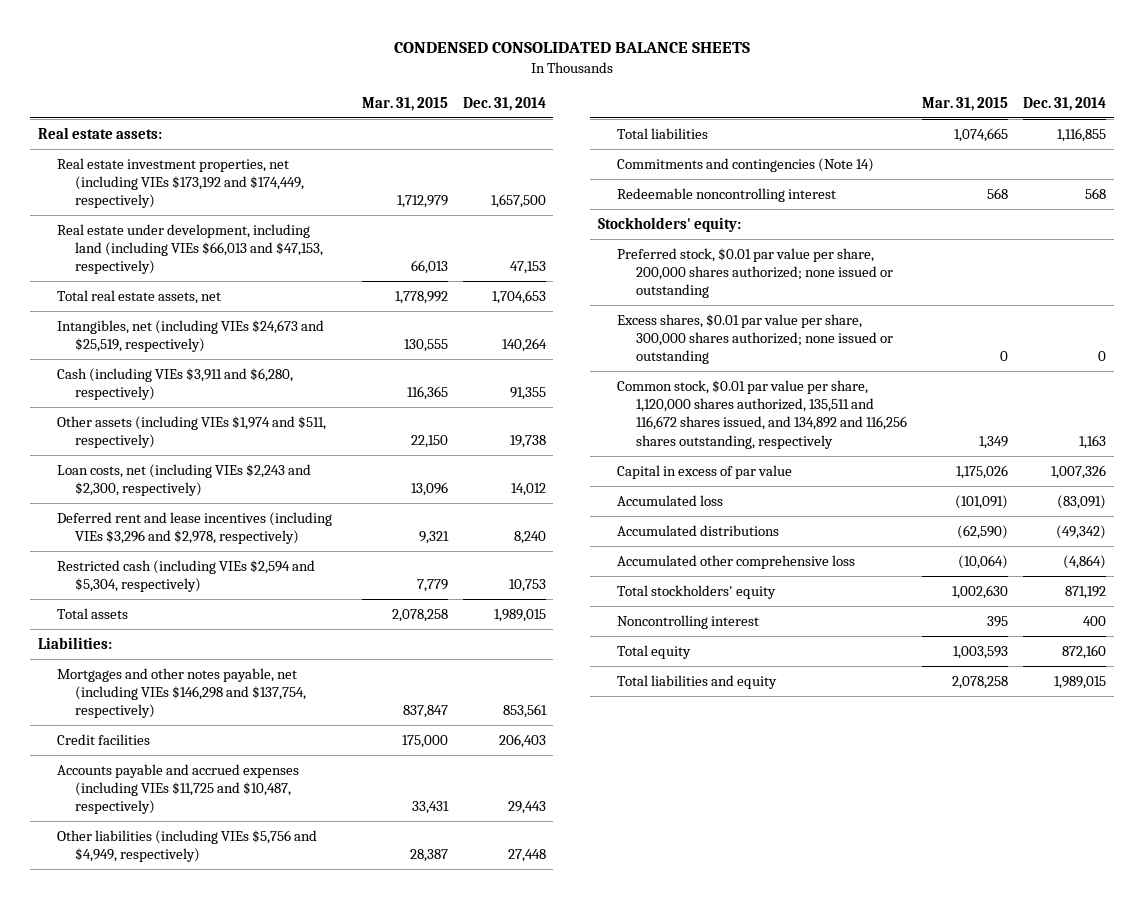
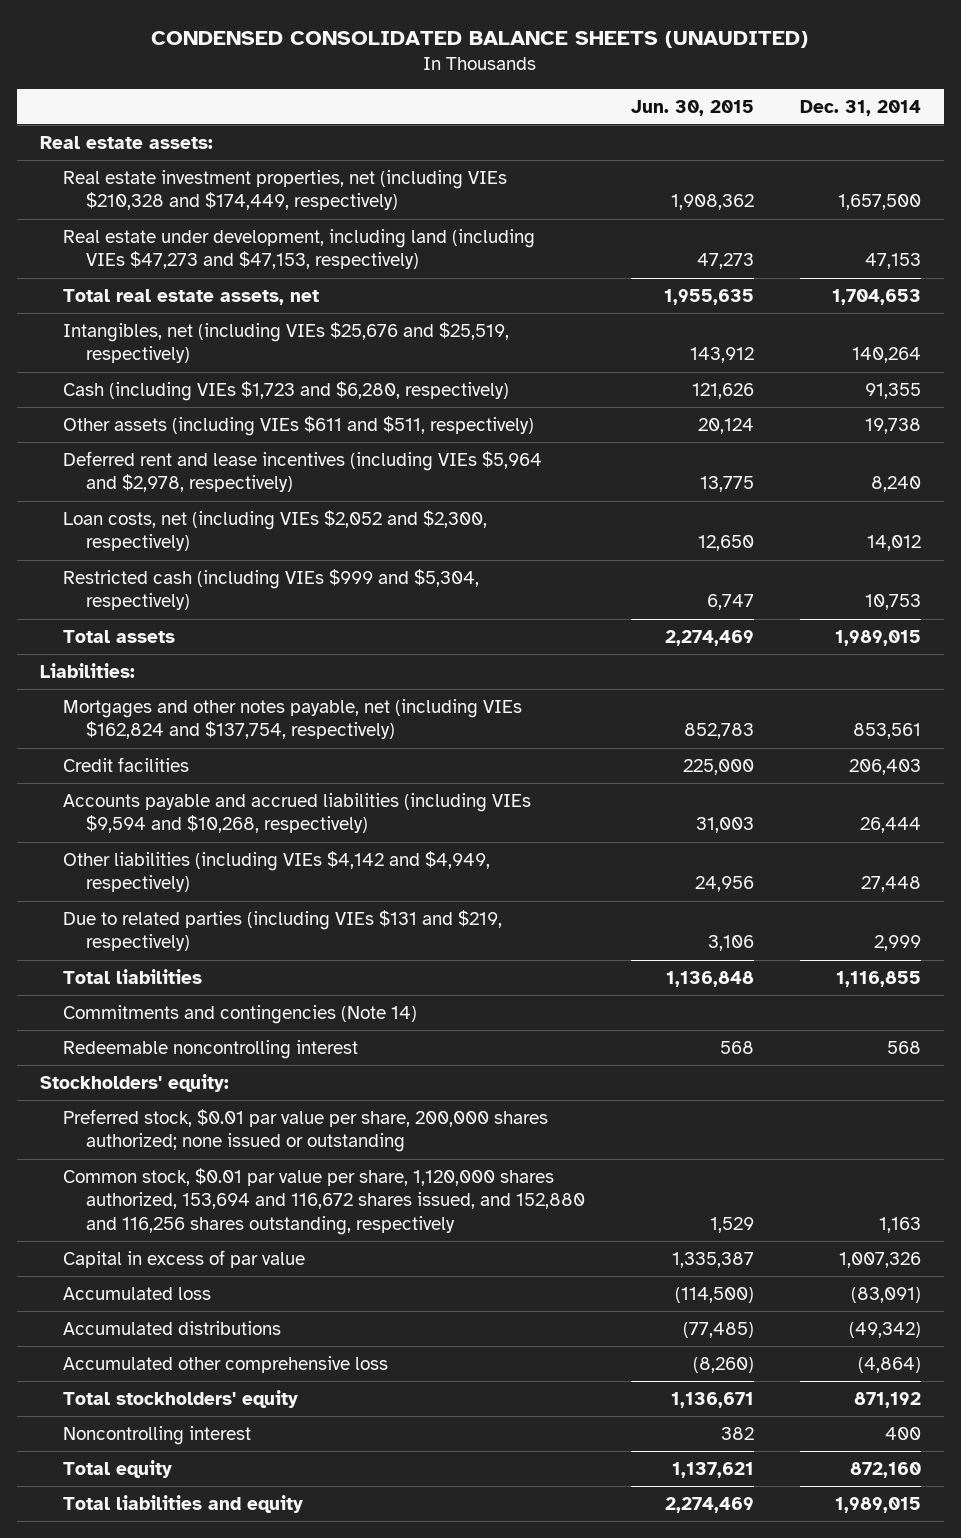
- CONDENSED CONSOLIDATED BALANCE SHEETS
+ CONDENSED CONSOLIDATED BALANCE SHEETS (UNAUDITED)
- | Mar. 31, 2015 | Dec. 31, 2014
+ | Jun. 30, 2015 | Dec. 31, 2014
- Real estate investment properties, net (including VIEs $173,192 and $174,449, respectively) | 1,712,979 | 1,657,500
- Real estate under development, including land (including VIEs $66,013 and $47,153, respectively) | 66,013 | 47,153
+ Real estate investment properties, net (including VIEs $210,328 and $174,449, respectively) | 1,908,362 | 1,657,500
+ Real estate under development, including land (including VIEs $47,273 and $47,153, respectively) | 47,273 | 47,153
- Intangibles, net (including VIEs $24,673 and $25,519, respectively) | 130,555 | 140,264
- Cash (including VIEs $3,911 and $6,280, respectively) | 116,365 | 91,355
- Other assets (including VIEs $1,974 and $511, respectively) | 22,150 | 19,738
- Loan costs, net (including VIEs $2,243 and $2,300, respectively) | 13,096 | 14,012
- Deferred rent and lease incentives (including VIEs $3,296 and $2,978, respectively) | 9,321 | 8,240
- Restricted cash (including VIEs $2,594 and $5,304, respectively) | 7,779 | 10,753
+ Intangibles, net (including VIEs $25,676 and $25,519, respectively) | 143,912 | 140,264
+ Cash (including VIEs $1,723 and $6,280, respectively) | 121,626 | 91,355
+ Other assets (including VIEs $611 and $511, respectively) | 20,124 | 19,738
+ Deferred rent and lease incentives (including VIEs $5,964 and $2,978, respectively) | 13,775 | 8,240
+ Loan costs, net (including VIEs $2,052 and $2,300, respectively) | 12,650 | 14,012
+ Restricted cash (including VIEs $999 and $5,304, respectively) | 6,747 | 10,753
- Mortgages and other notes payable, net (including VIEs $146,298 and $137,754, respectively) | 837,847 | 853,561
+ Mortgages and other notes payable, net (including VIEs $162,824 and $137,754, respectively) | 852,783 | 853,561
- Accounts payable and accrued expenses (including VIEs $11,725 and $10,487, respectively) | 33,431 | 29,443
- Other liabilities (including VIEs $5,756 and $4,949, respectively) | 28,387 | 27,448
+ Accounts payable and accrued liabilities (including VIEs $9,594 and $10,268, respectively) | 31,003 | 26,444
+ Other liabilities (including VIEs $4,142 and $4,949, respectively) | 24,956 | 27,448
+ Due to related parties (including VIEs $131 and $219, respectively) | 3,106 | 2,999
- Excess shares, $0.01 par value per share, 300,000 shares authorized; none issued or outstanding | 0 | 0
- Common stock, $0.01 par value per share, 1,120,000 shares authorized, 135,511 and 116,672 shares issued, and 134,892 and 116,256 shares outstanding, respectively | 1,349 | 1,163
+ Common stock, $0.01 par value per share, 1,120,000 shares authorized, 153,694 and 116,672 shares issued, and 152,880 and 116,256 shares outstanding, respectively | 1,529 | 1,163

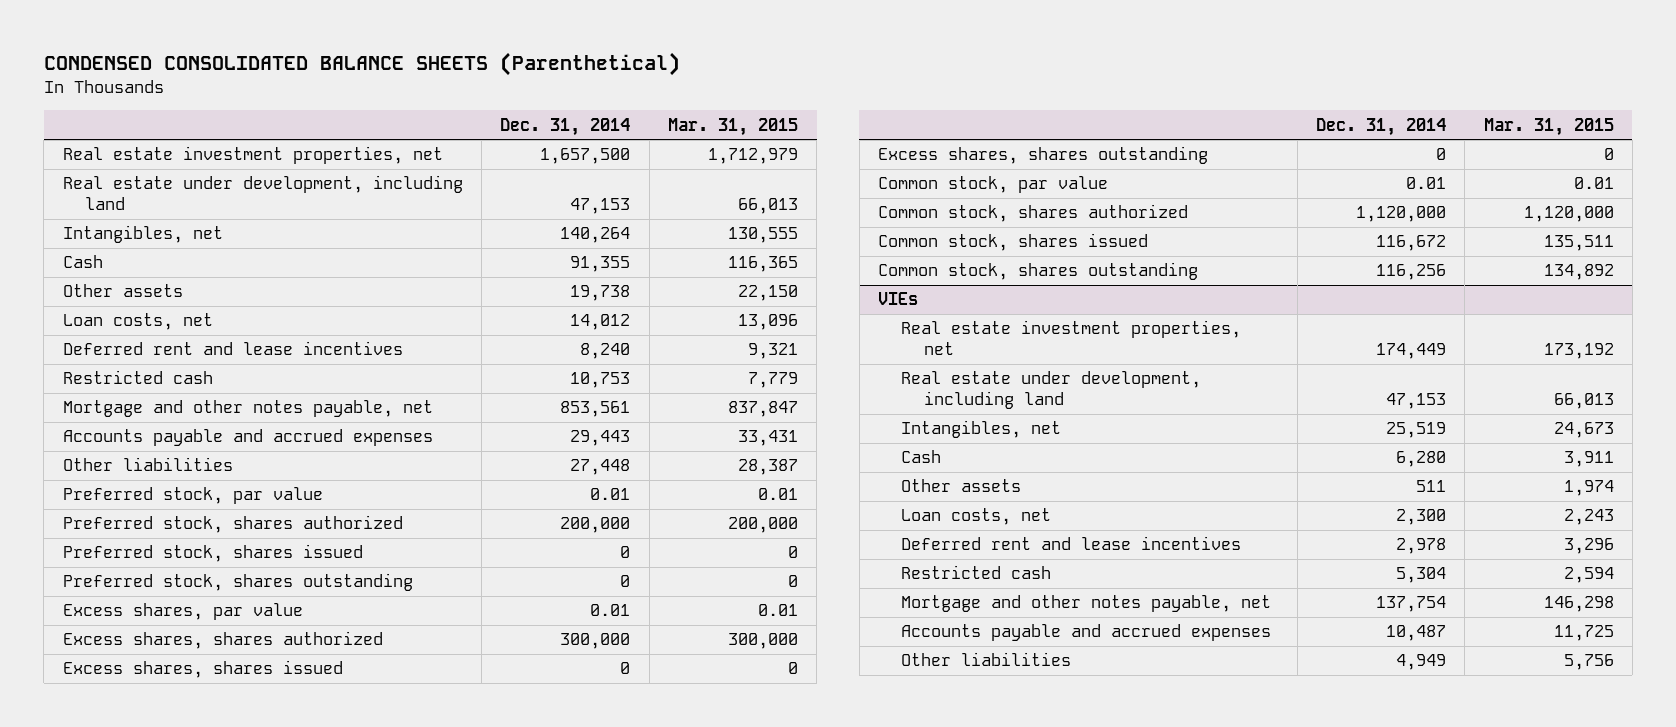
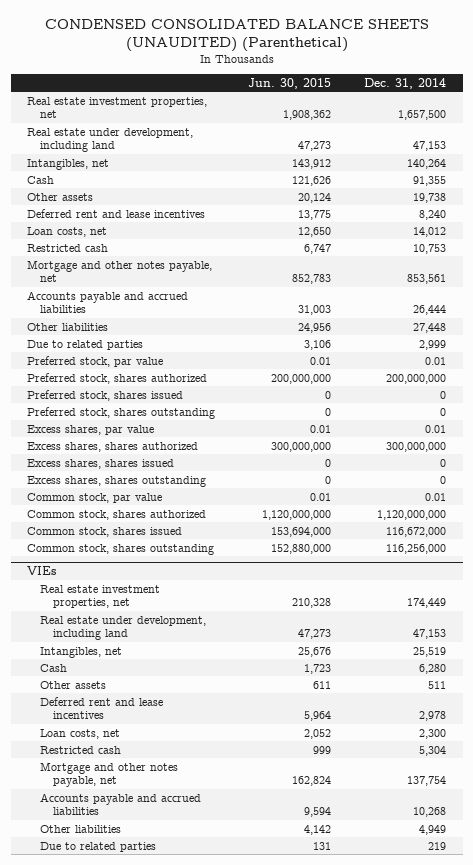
- CONDENSED CONSOLIDATED BALANCE SHEETS (Parenthetical)
+ CONDENSED CONSOLIDATED BALANCE SHEETS (UNAUDITED) (Parenthetical)
- | Dec. 31, 2014 | Mar. 31, 2015
+ | Jun. 30, 2015 | Dec. 31, 2014
moved down: Loan costs, net | 12,650 | 14,012
- Accounts payable and accrued expenses | 29,443 | 33,431
+ Accounts payable and accrued liabilities | 31,003 | 26,444
+ Due to related parties | 3,106 | 2,999
- Preferred stock, shares authorized | 200,000 | 200,000
+ Preferred stock, shares authorized | 200,000,000 | 200,000,000
- Excess shares, shares authorized | 300,000 | 300,000
+ Excess shares, shares authorized | 300,000,000 | 300,000,000
- Common stock, shares authorized | 1,120,000 | 1,120,000
- Common stock, shares issued | 116,672 | 135,511
- Common stock, shares outstanding | 116,256 | 134,892
+ Common stock, shares authorized | 1,120,000,000 | 1,120,000,000
+ Common stock, shares issued | 153,694,000 | 116,672,000
+ Common stock, shares outstanding | 152,880,000 | 116,256,000
@ VIEs
moved down: Loan costs, net | 2,052 | 2,300
- Accounts payable and accrued expenses | 10,487 | 11,725
+ Accounts payable and accrued liabilities | 9,594 | 10,268
+ Due to related parties | 131 | 219

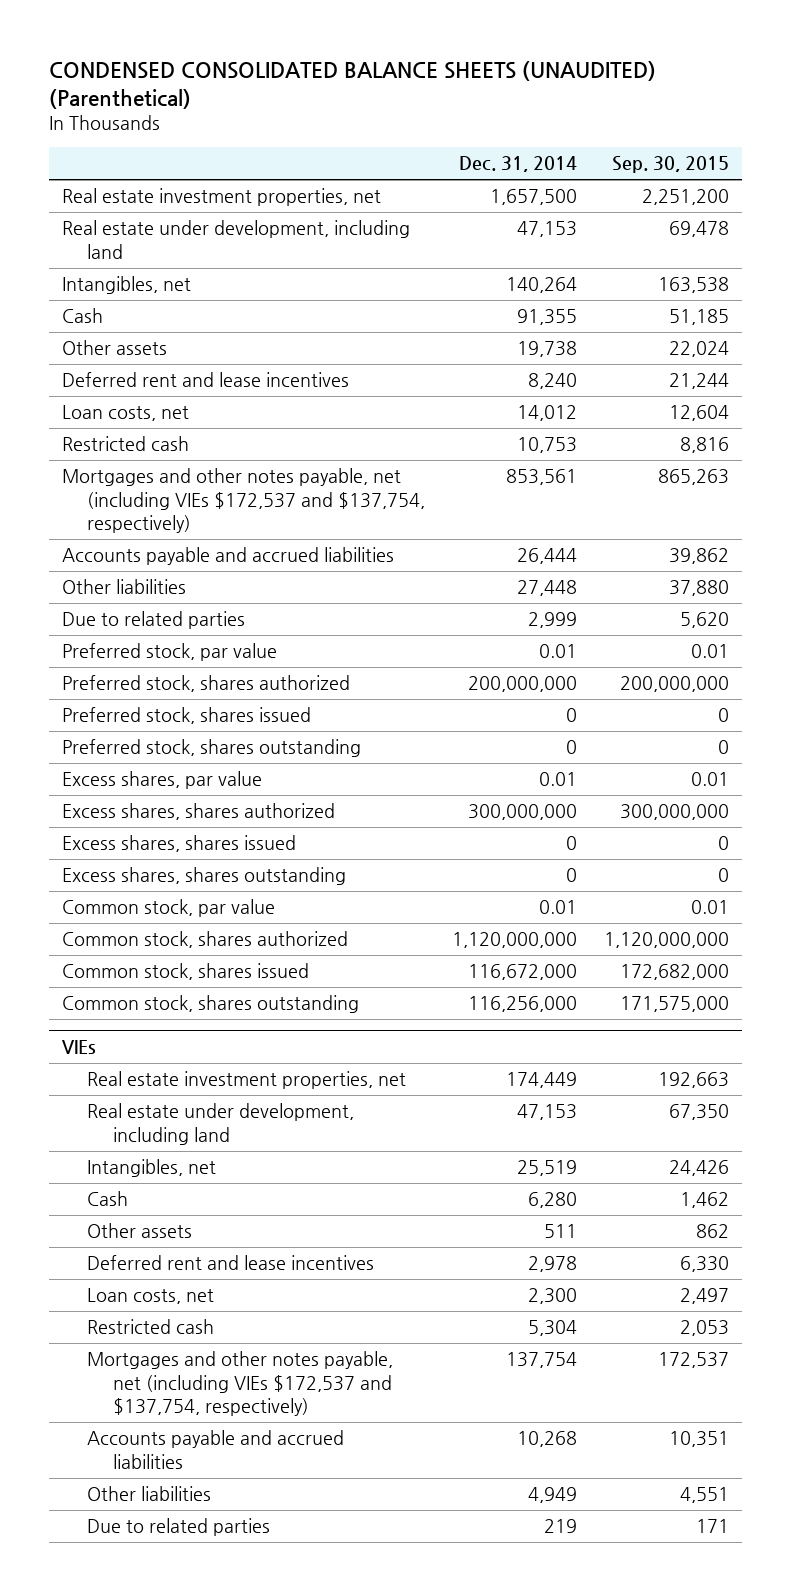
- | Jun. 30, 2015 | Dec. 31, 2014
+ | Dec. 31, 2014 | Sep. 30, 2015
- Mortgage and other notes payable, net | 852,783 | 853,561
+ Mortgages and other notes payable, net (including VIEs $172,537 and $137,754, respectively) | 853,561 | 865,263
@ VIEs
- Mortgage and other notes payable, net | 162,824 | 137,754
+ Mortgages and other notes payable, net (including VIEs $172,537 and $137,754, respectively) | 137,754 | 172,537

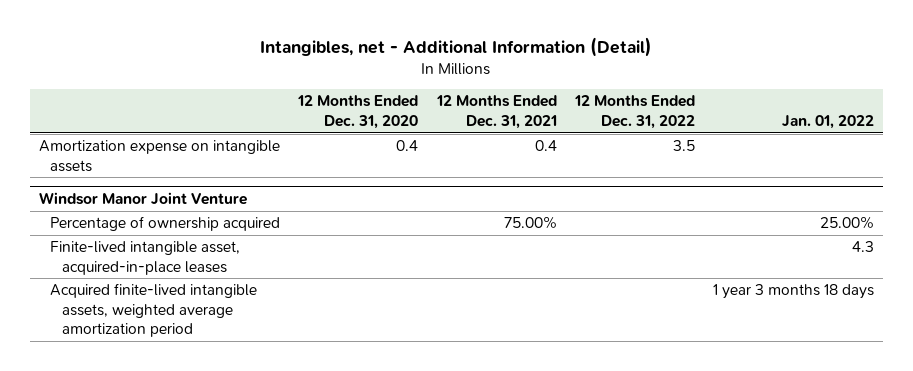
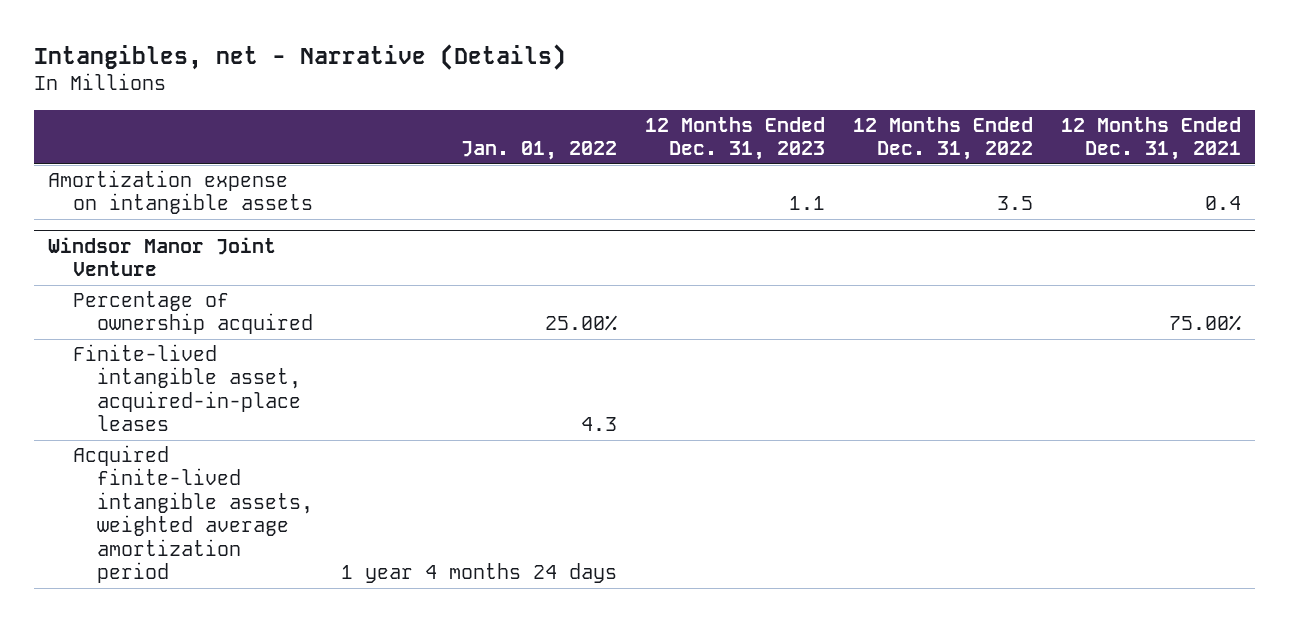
- Intangibles, net - Additional Information (Detail)
+ Intangibles, net - Narrative (Details)
- | 12 Months Ended Dec. 31, 2020 | 12 Months Ended Dec. 31, 2021 | 12 Months Ended Dec. 31, 2022 | Jan. 01, 2022
+ | Jan. 01, 2022 | 12 Months Ended Dec. 31, 2023 | 12 Months Ended Dec. 31, 2022 | 12 Months Ended Dec. 31, 2021
@ Windsor Manor Joint Venture
- Acquired finite-lived intangible assets, weighted average amortization period | | | | 1 year 3 months 18 days
+ Acquired finite-lived intangible assets, weighted average amortization period | 1 year 4 months 24 days | | |

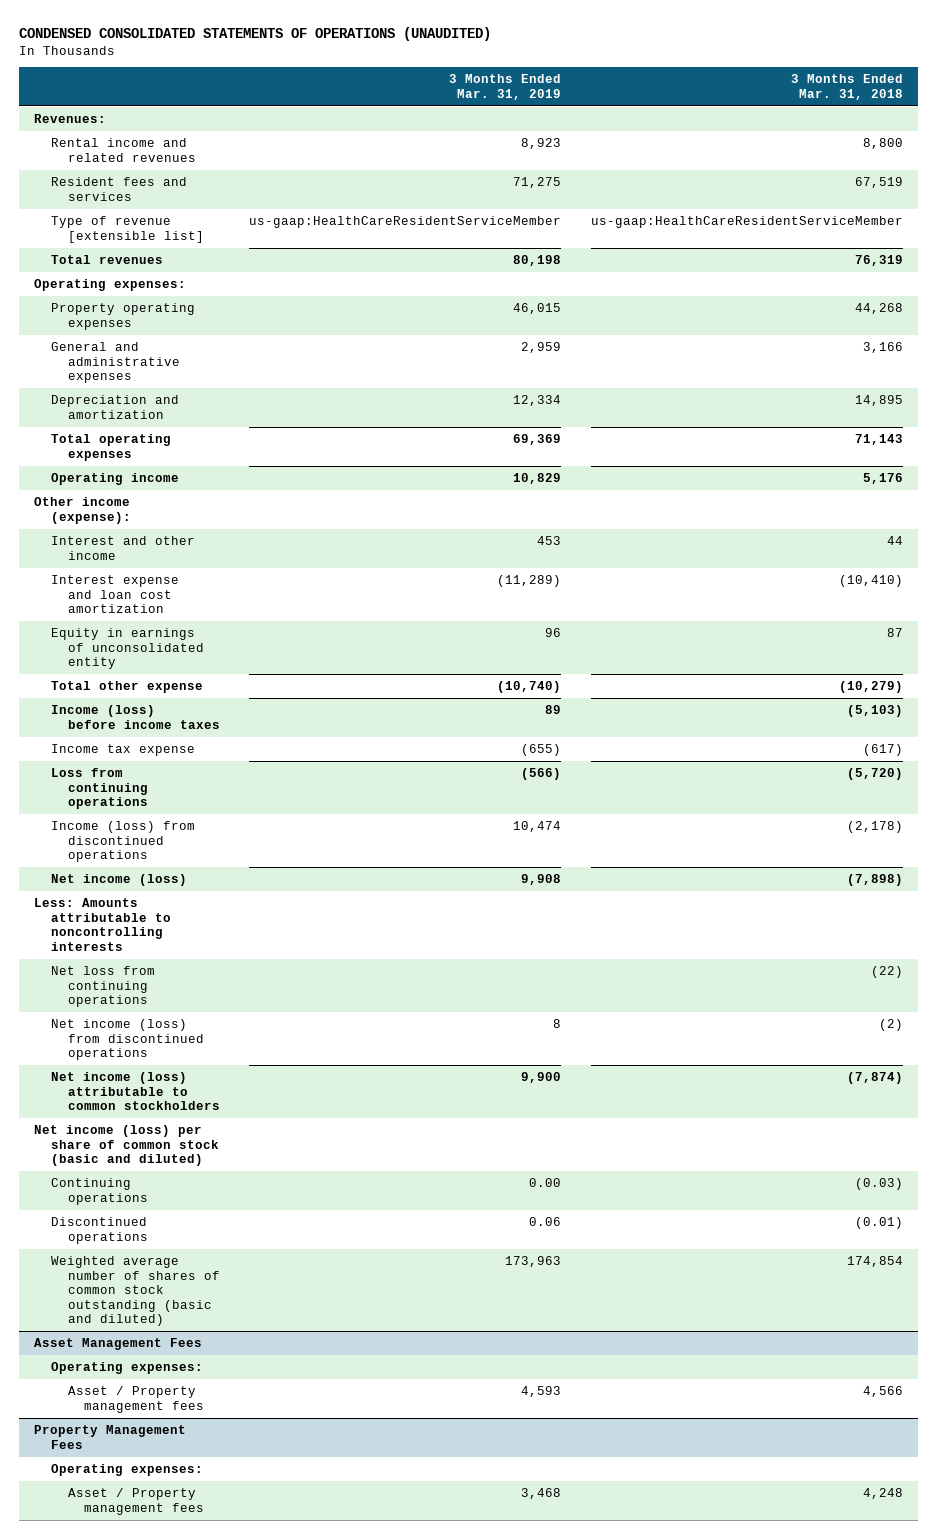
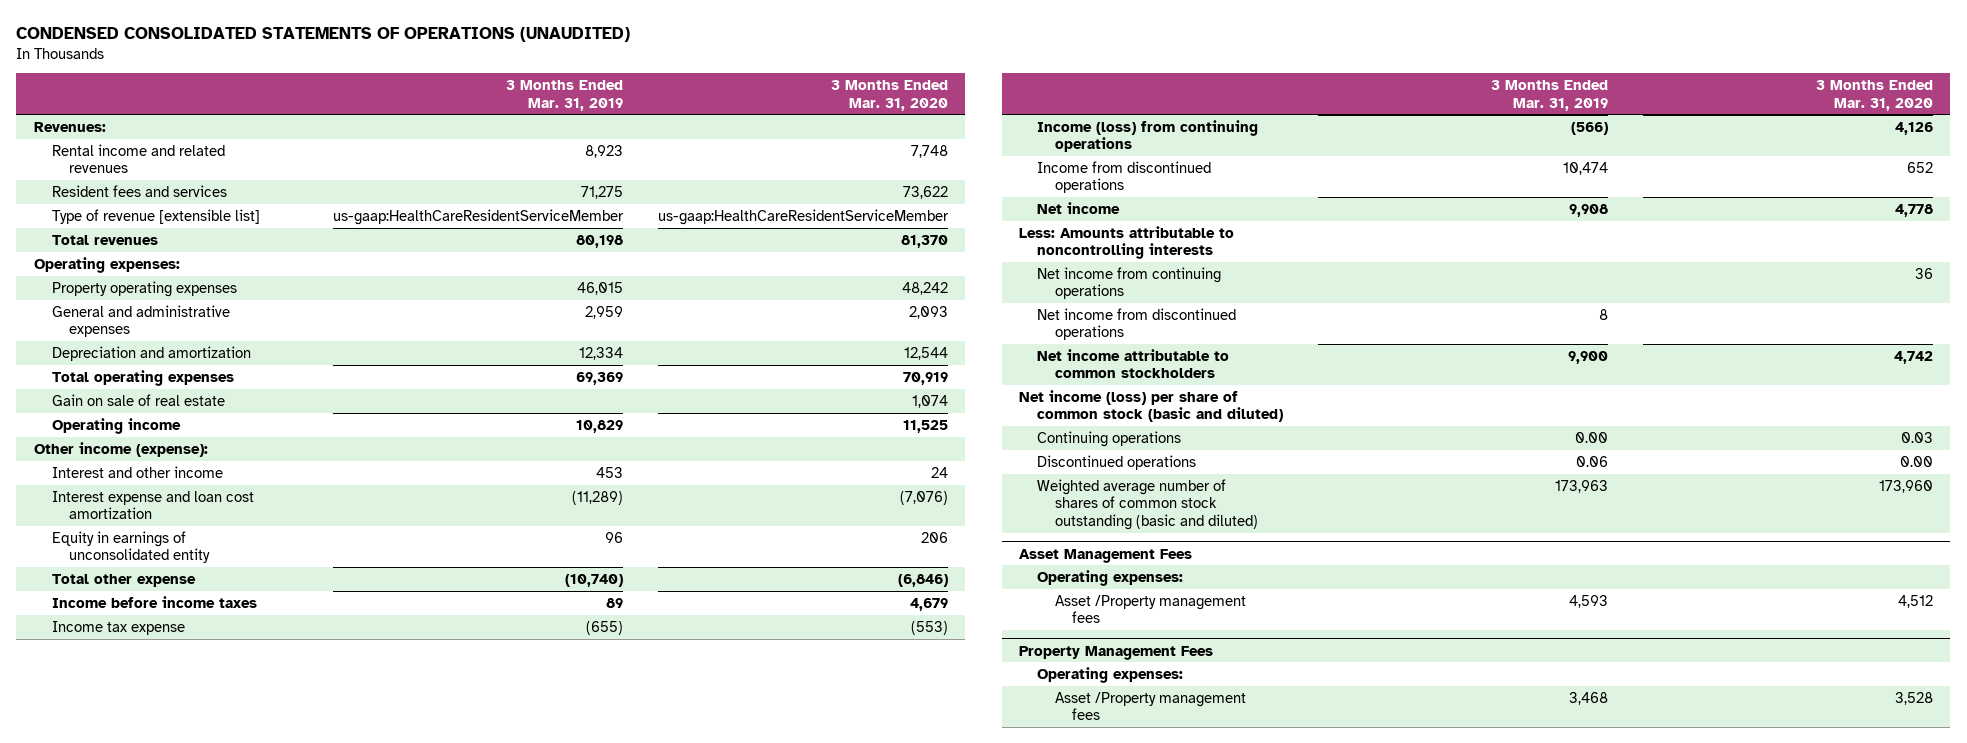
- | 3 Months Ended Mar. 31, 2019 | 3 Months Ended Mar. 31, 2018
+ | 3 Months Ended Mar. 31, 2019 | 3 Months Ended Mar. 31, 2020
+ Gain on sale of real estate | | 1,074
- Income (loss) before income taxes | 89 | (5,103)
+ Income before income taxes | 89 | 4,679
- Loss from continuing operations | (566) | (5,720)
- Income (loss) from discontinued operations | 10,474 | (2,178)
- Net income (loss) | 9,908 | (7,898)
+ Income (loss) from continuing operations | (566) | 4,126
+ Income from discontinued operations | 10,474 | 652
+ Net income | 9,908 | 4,778
- Net loss from continuing operations | | (22)
- Net income (loss) from discontinued operations | 8 | (2)
- Net income (loss) attributable to common stockholders | 9,900 | (7,874)
+ Net income from continuing operations | | 36
+ Net income from discontinued operations | 8 |
+ Net income attributable to common stockholders | 9,900 | 4,742
@ Asset Management Fees
- Asset / Property management fees | 4,593 | 4,566
+ Asset /Property management fees | 4,593 | 4,512
@ Property Management Fees
- Asset / Property management fees | 3,468 | 4,248
+ Asset /Property management fees | 3,468 | 3,528

